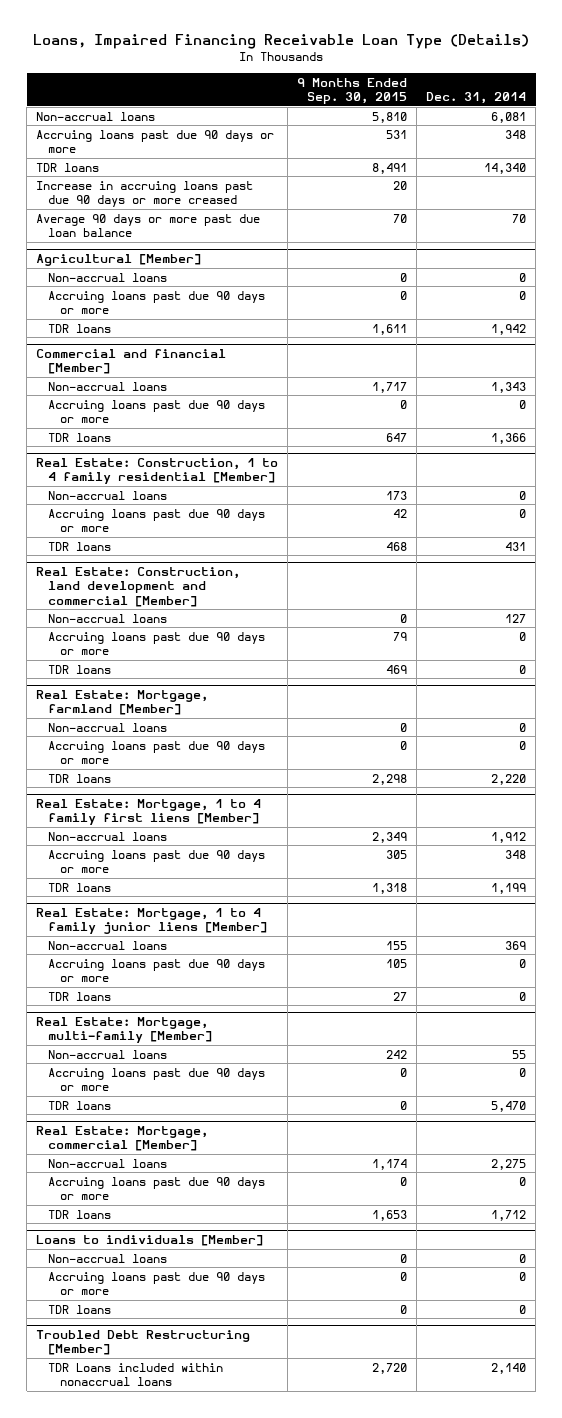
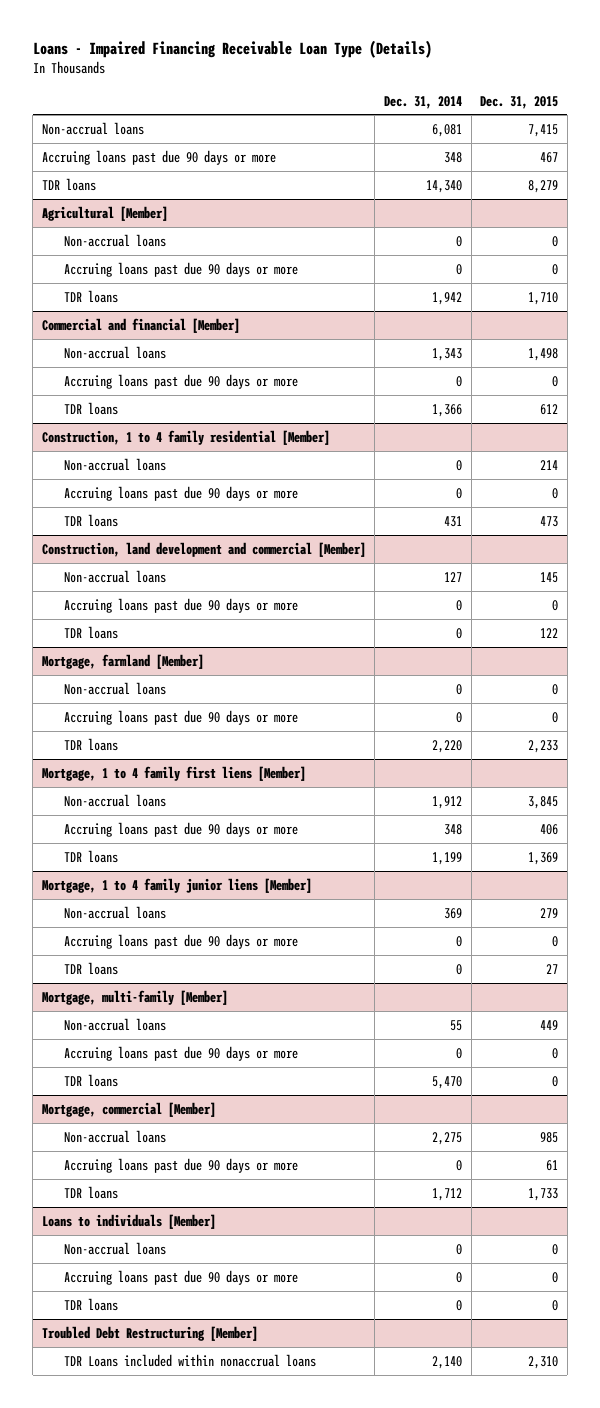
- Loans, Impaired Financing Receivable Loan Type (Details)
+ Loans - Impaired Financing Receivable Loan Type (Details)
- | 9 Months Ended Sep. 30, 2015 | Dec. 31, 2014
+ | Dec. 31, 2014 | Dec. 31, 2015
- Increase in accruing loans past due 90 days or more creased | 20 |
- Average 90 days or more past due loan balance | 70 | 70
- Real Estate: Construction, 1 to 4 family residential [Member]
+ Construction, 1 to 4 family residential [Member]
- Real Estate: Construction, land development and commercial [Member]
+ Construction, land development and commercial [Member]
- Real Estate: Mortgage, farmland [Member]
+ Mortgage, farmland [Member]
- Real Estate: Mortgage, 1 to 4 family first liens [Member]
+ Mortgage, 1 to 4 family first liens [Member]
- Real Estate: Mortgage, 1 to 4 family junior liens [Member]
+ Mortgage, 1 to 4 family junior liens [Member]
- Real Estate: Mortgage, multi-family [Member]
+ Mortgage, multi-family [Member]
- Real Estate: Mortgage, commercial [Member]
+ Mortgage, commercial [Member]

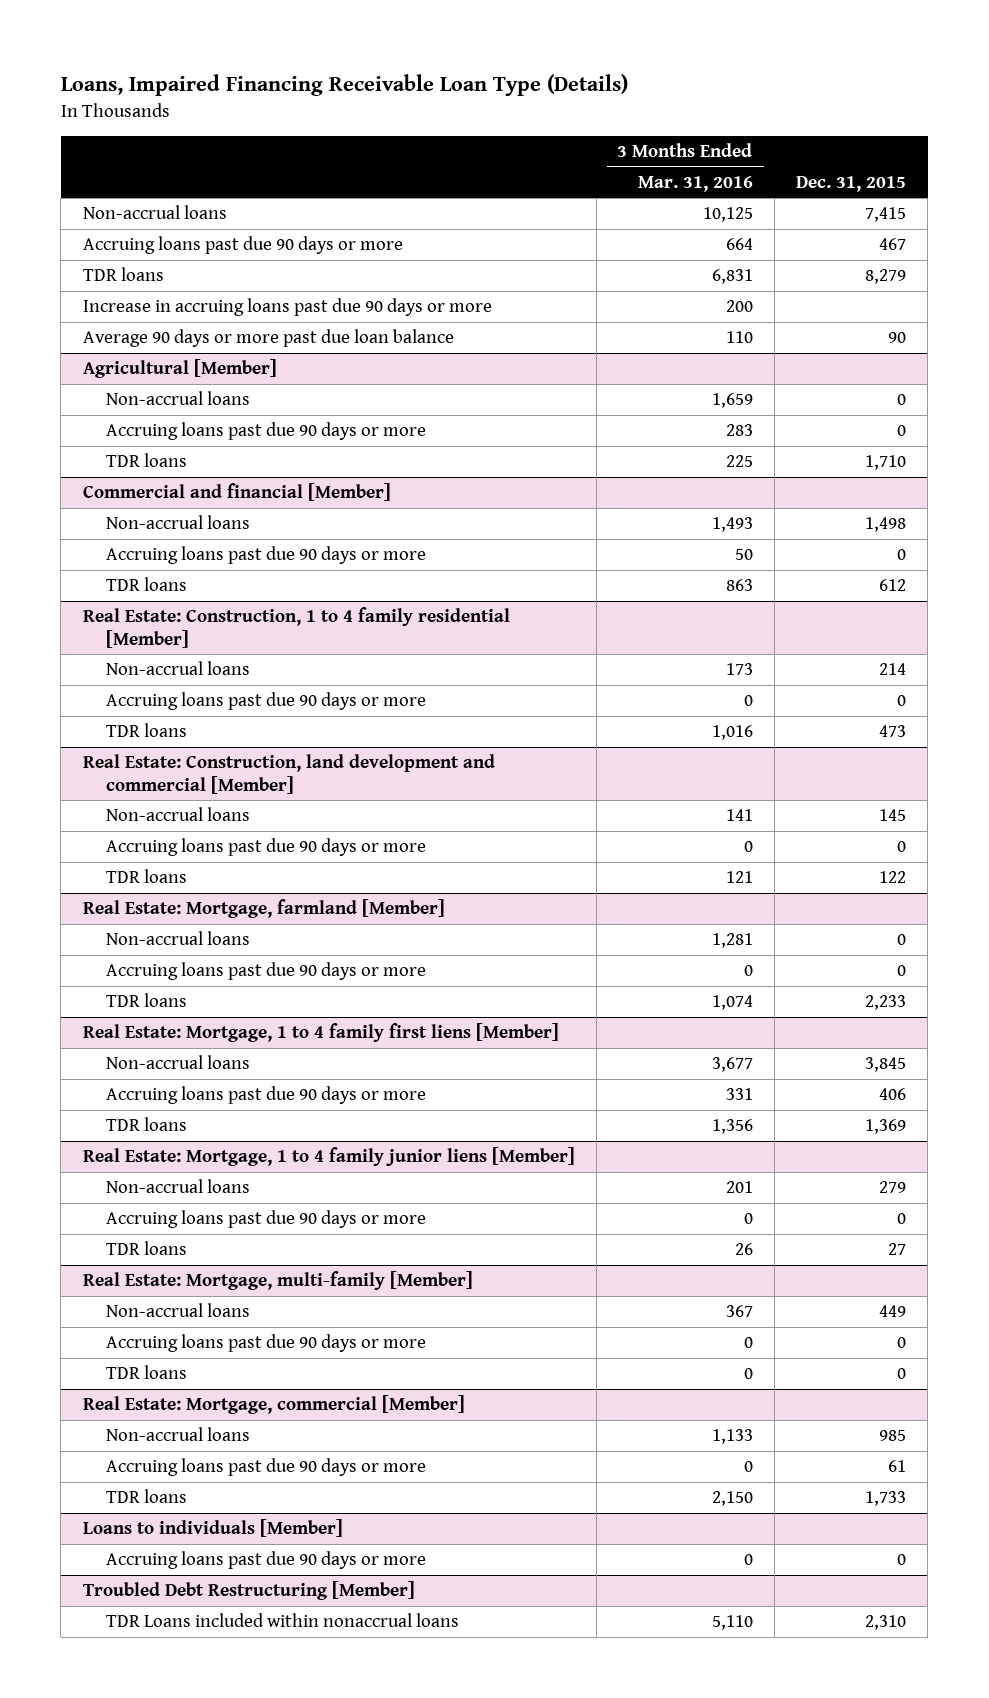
- Loans - Impaired Financing Receivable Loan Type (Details)
+ Loans, Impaired Financing Receivable Loan Type (Details)
- | Dec. 31, 2014 | Dec. 31, 2015
+ | 3 Months Ended Mar. 31, 2016 | Dec. 31, 2015
+ Increase in accruing loans past due 90 days or more | 200 |
+ Average 90 days or more past due loan balance | 110 | 90
- Construction, 1 to 4 family residential [Member]
+ Real Estate: Construction, 1 to 4 family residential [Member]
- Construction, land development and commercial [Member]
+ Real Estate: Construction, land development and commercial [Member]
- Mortgage, farmland [Member]
+ Real Estate: Mortgage, farmland [Member]
- Mortgage, 1 to 4 family first liens [Member]
+ Real Estate: Mortgage, 1 to 4 family first liens [Member]
- Mortgage, 1 to 4 family junior liens [Member]
+ Real Estate: Mortgage, 1 to 4 family junior liens [Member]
- Mortgage, multi-family [Member]
+ Real Estate: Mortgage, multi-family [Member]
- Mortgage, commercial [Member]
+ Real Estate: Mortgage, commercial [Member]
@ Loans to individuals [Member]
- Non-accrual loans | 0 | 0
- TDR loans | 0 | 0

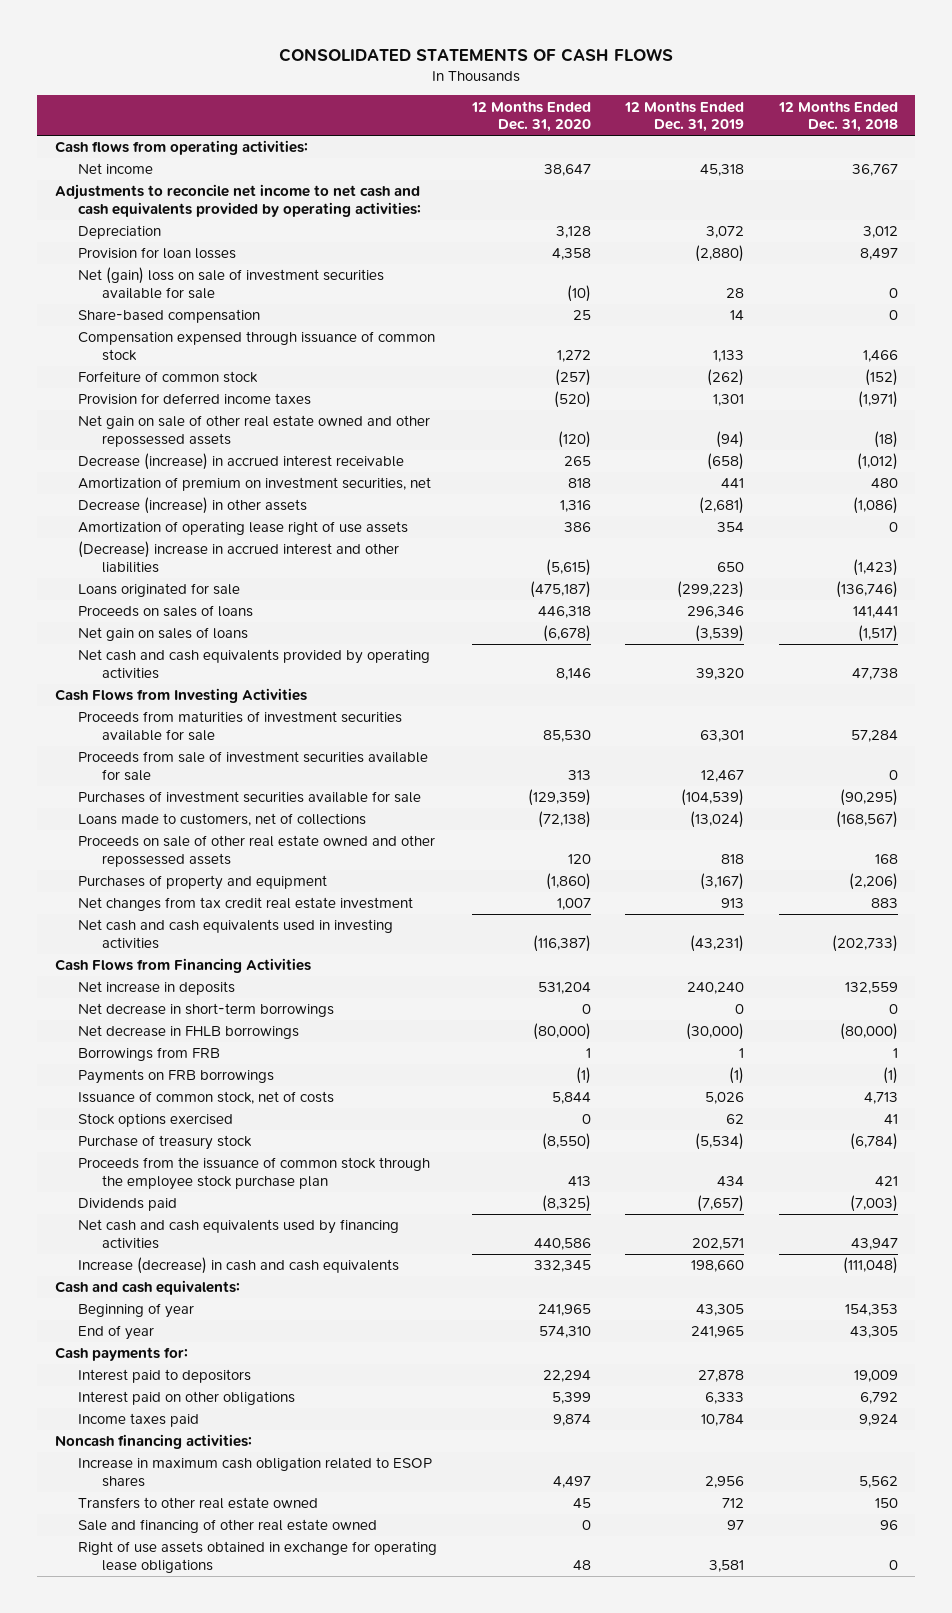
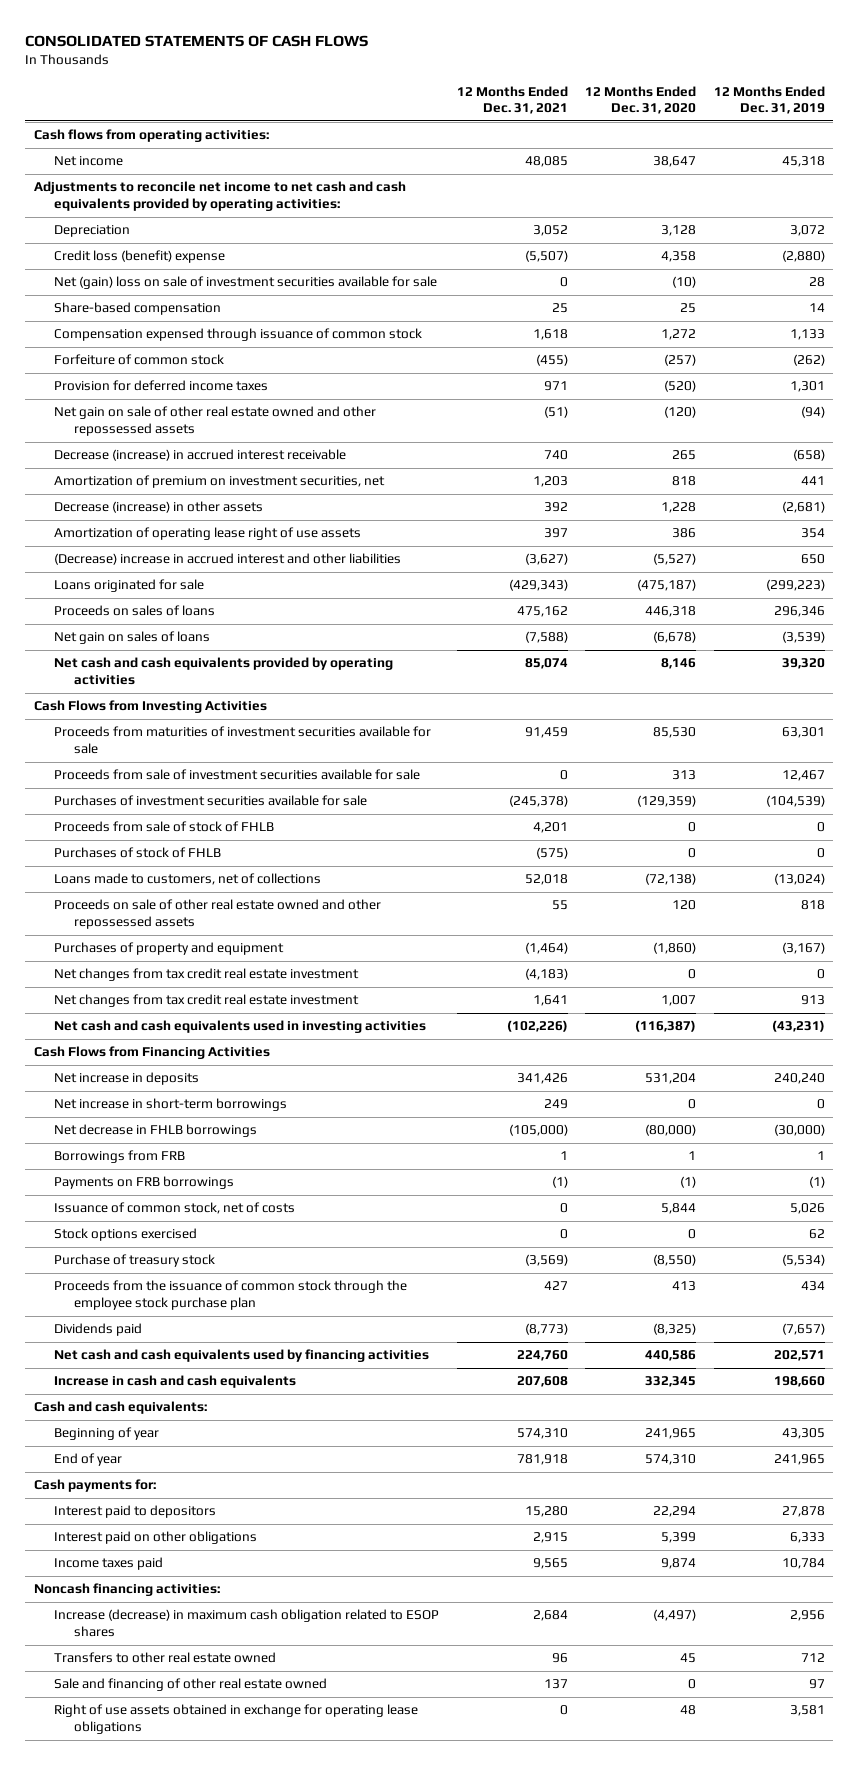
- | 12 Months Ended Dec. 31, 2020 | 12 Months Ended Dec. 31, 2019 | 12 Months Ended Dec. 31, 2018
+ | 12 Months Ended Dec. 31, 2021 | 12 Months Ended Dec. 31, 2020 | 12 Months Ended Dec. 31, 2019
- Provision for loan losses | 4,358 | (2,880) | 8,497
+ Credit loss (benefit) expense | (5,507) | 4,358 | (2,880)
- Decrease (increase) in other assets | 1,316 | (2,681) | (1,086)
+ Decrease (increase) in other assets | 392 | 1,228 | (2,681)
- (Decrease) increase in accrued interest and other liabilities | (5,615) | 650 | (1,423)
+ (Decrease) increase in accrued interest and other liabilities | (3,627) | (5,527) | 650
+ Proceeds from sale of stock of FHLB | 4,201 | 0 | 0
+ Purchases of stock of FHLB | (575) | 0 | 0
+ Net changes from tax credit real estate investment | (4,183) | 0 | 0
- Net decrease in short-term borrowings | 0 | 0 | 0
+ Net increase in short-term borrowings | 249 | 0 | 0
- Increase (decrease) in cash and cash equivalents | 332,345 | 198,660 | (111,048)
+ Increase in cash and cash equivalents | 207,608 | 332,345 | 198,660
- Increase in maximum cash obligation related to ESOP shares | 4,497 | 2,956 | 5,562
+ Increase (decrease) in maximum cash obligation related to ESOP shares | 2,684 | (4,497) | 2,956

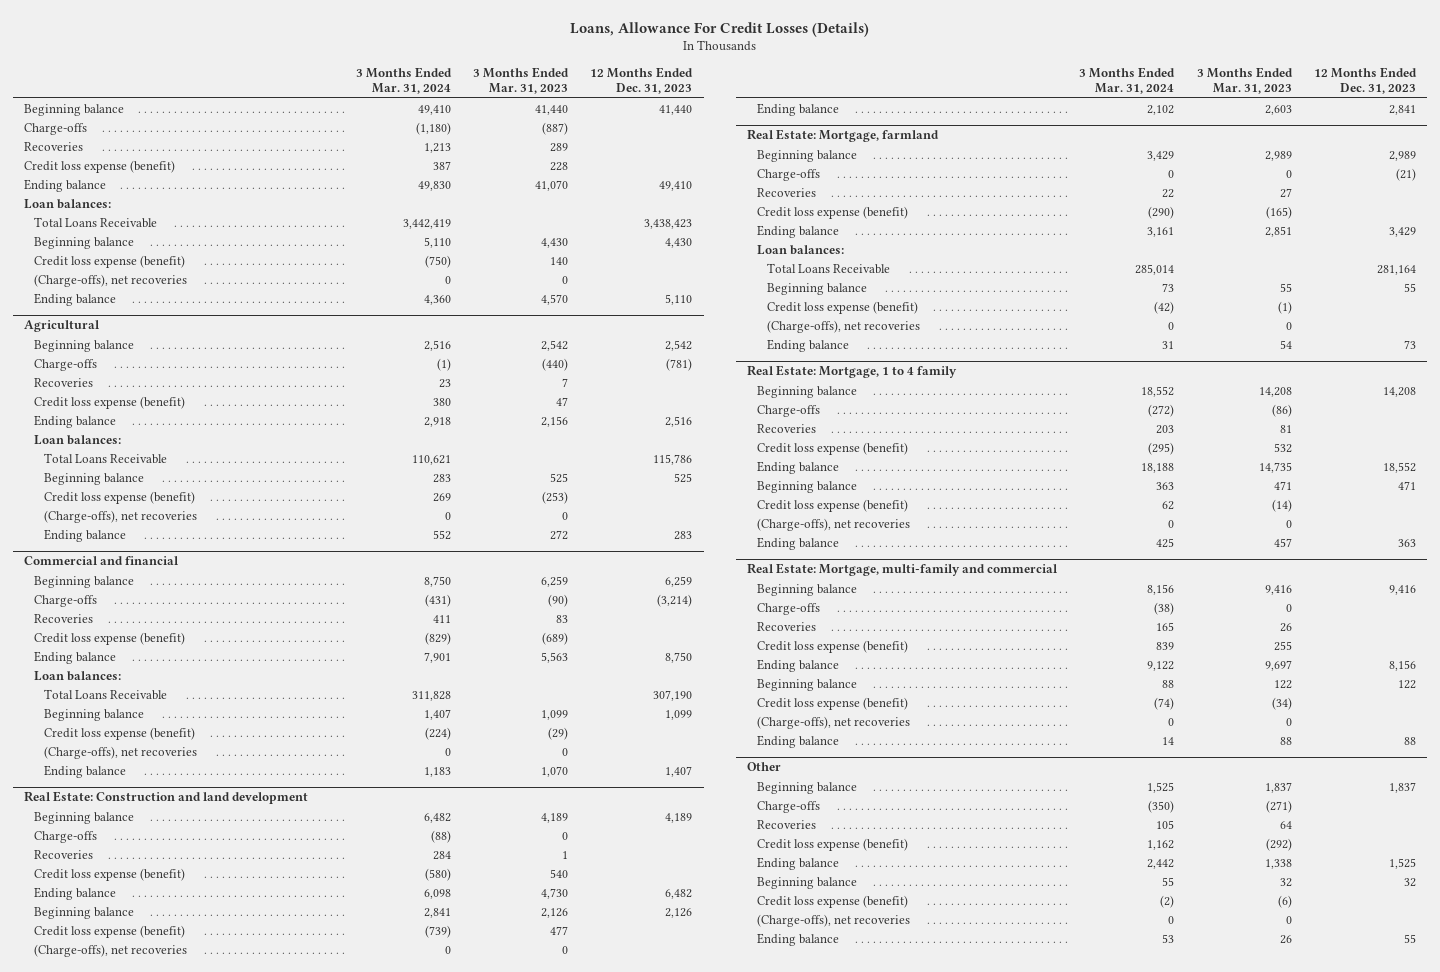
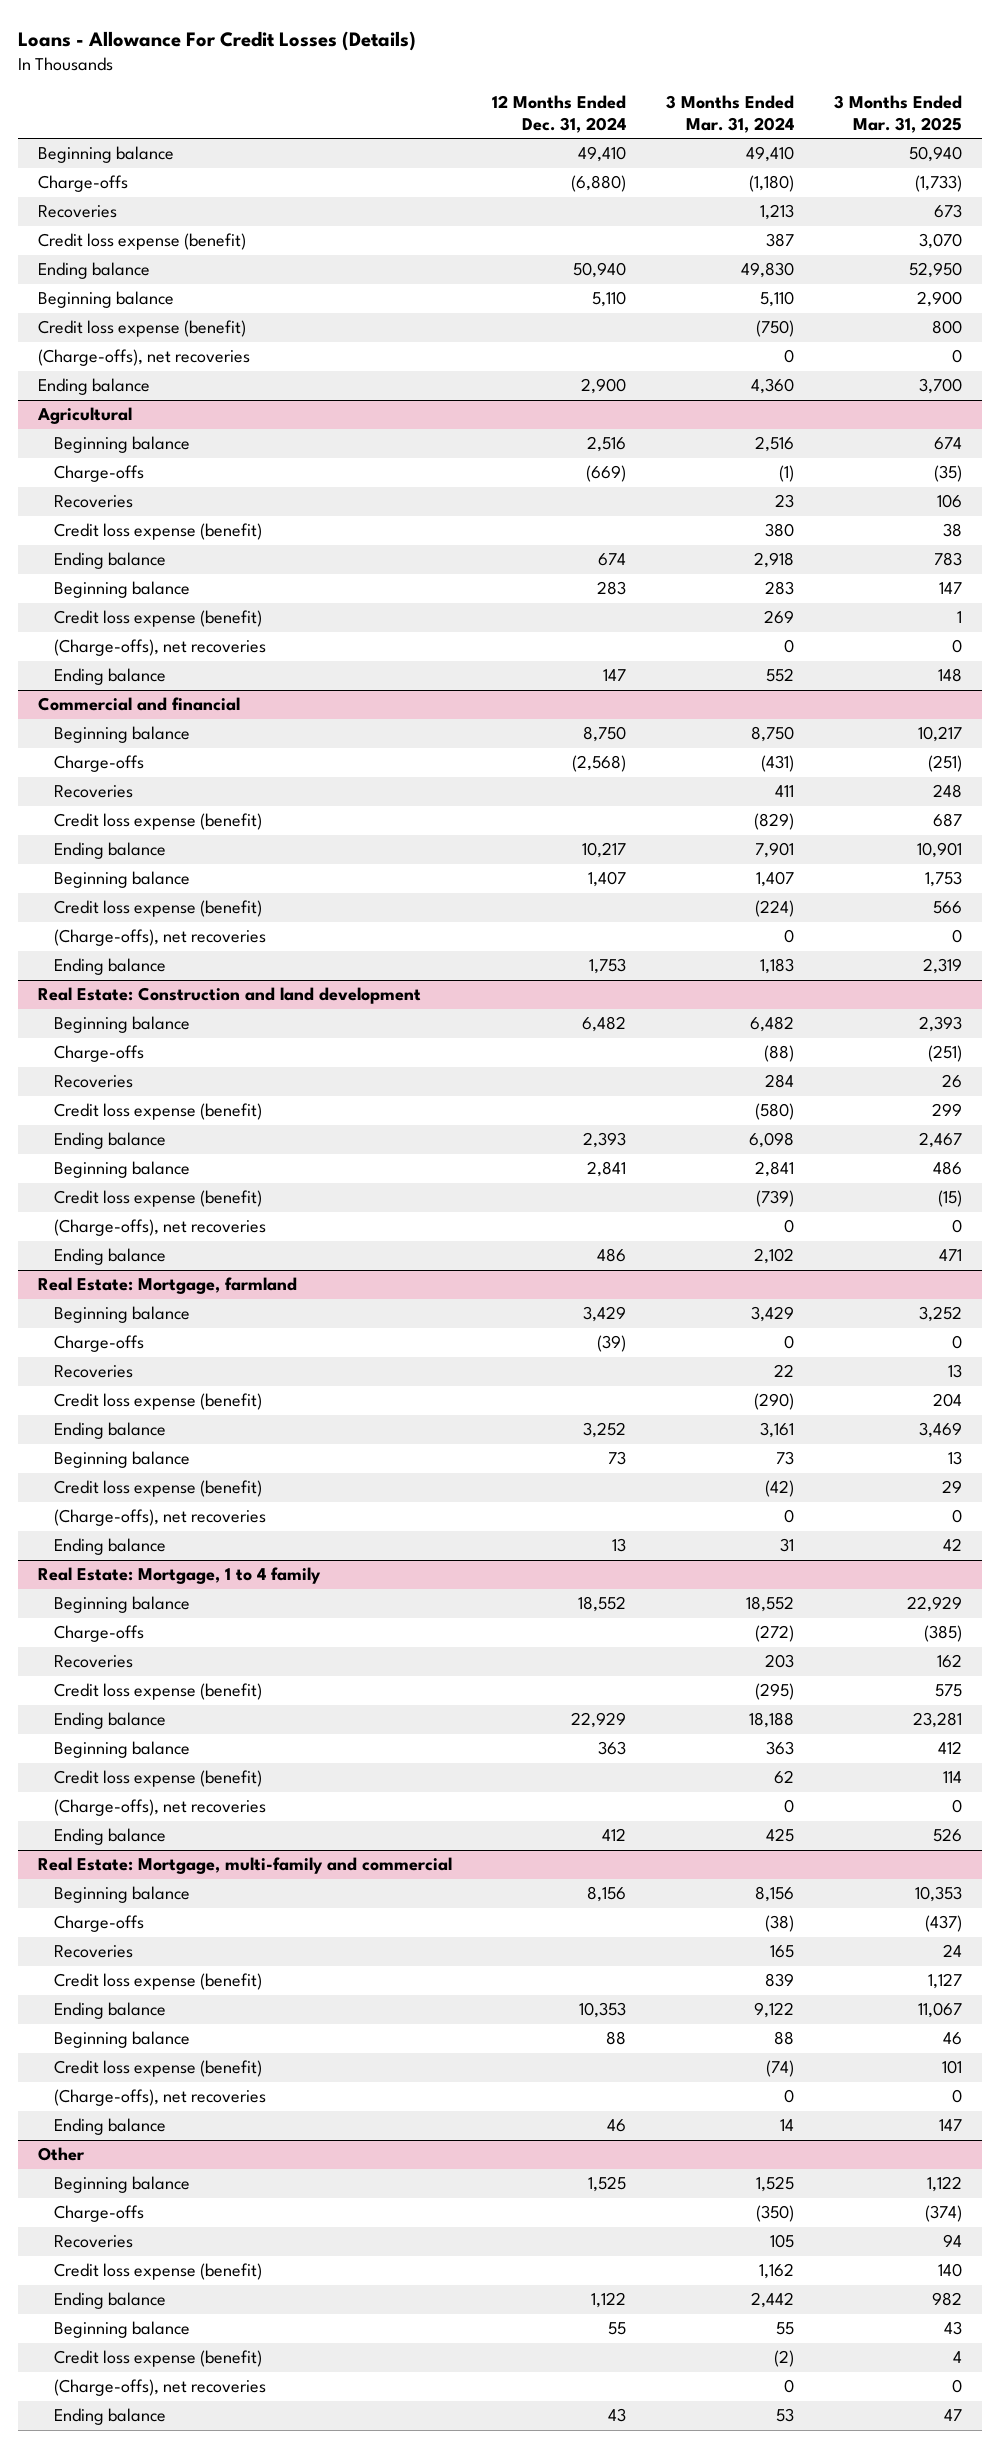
- Loans, Allowance For Credit Losses (Details)
+ Loans - Allowance For Credit Losses (Details)
- | 3 Months Ended Mar. 31, 2024 | 3 Months Ended Mar. 31, 2023 | 12 Months Ended Dec. 31, 2023
+ | 12 Months Ended Dec. 31, 2024 | 3 Months Ended Mar. 31, 2024 | 3 Months Ended Mar. 31, 2025
- Loan balances:
- Total Loans Receivable | 3,442,419 | | 3,438,423
@ Agricultural
- Loan balances:
- Total Loans Receivable | 110,621 | | 115,786
@ Commercial and financial
- Loan balances:
- Total Loans Receivable | 311,828 | | 307,190
@ Real Estate: Mortgage, farmland
- Loan balances:
- Total Loans Receivable | 285,014 | | 281,164

